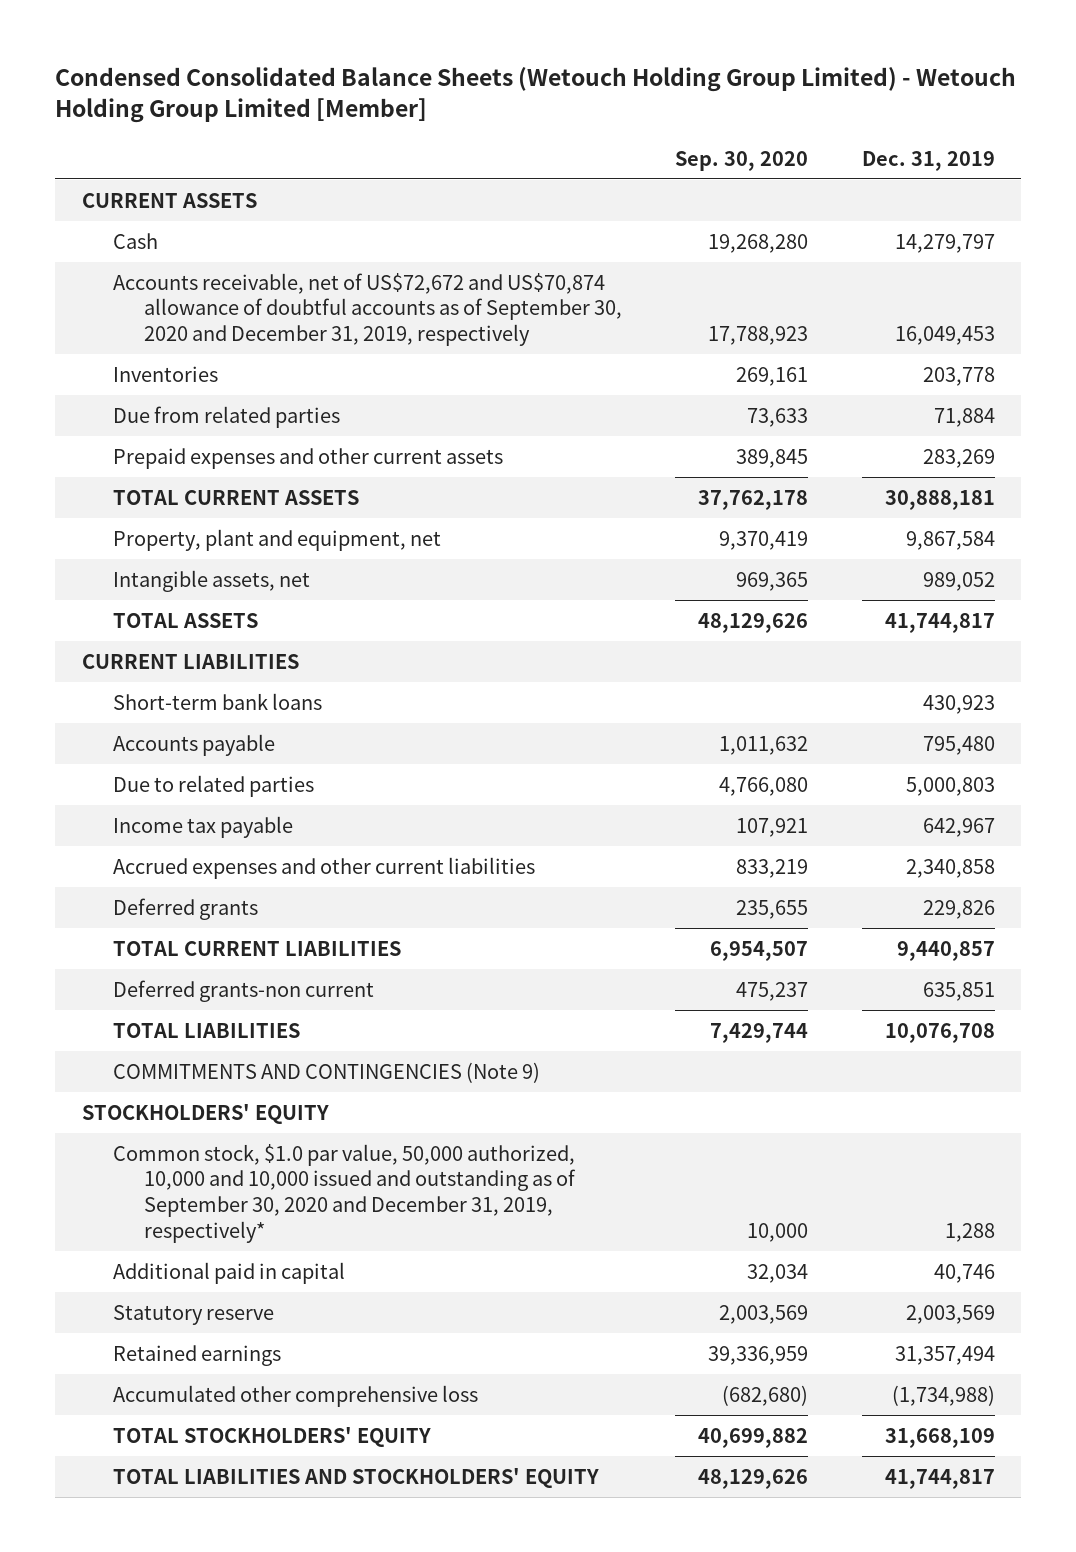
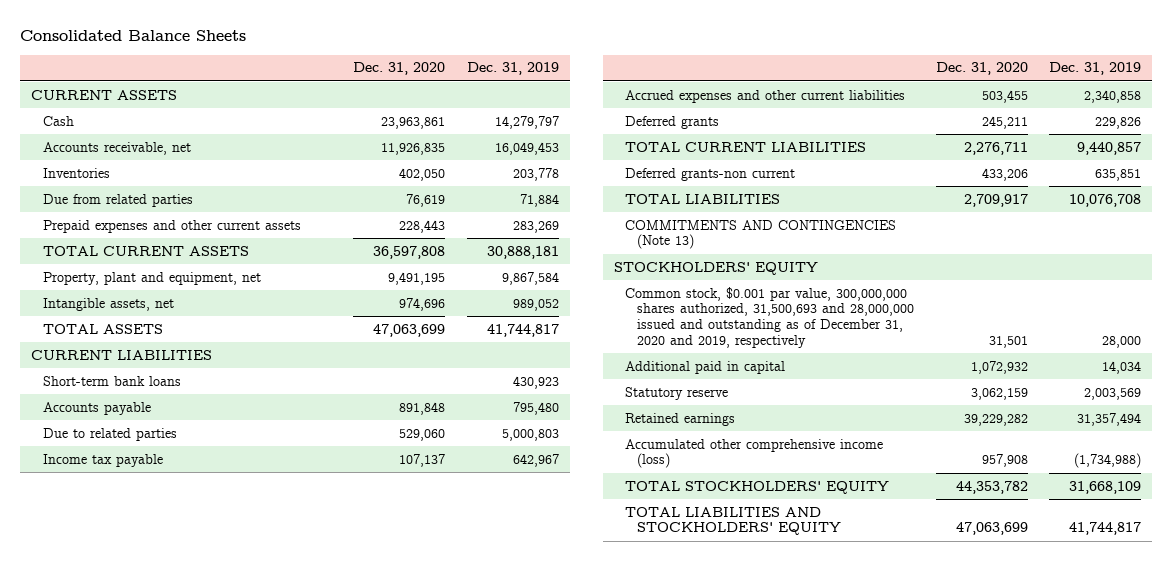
- Condensed Consolidated Balance Sheets (Wetouch Holding Group Limited) - Wetouch Holding Group Limited [Member]
+ Consolidated Balance Sheets
- | Sep. 30, 2020 | Dec. 31, 2019
+ | Dec. 31, 2020 | Dec. 31, 2019
- Accounts receivable, net of US$72,672 and US$70,874 allowance of doubtful accounts as of September 30, 2020 and December 31, 2019, respectively | 17,788,923 | 16,049,453
+ Accounts receivable, net | 11,926,835 | 16,049,453
- COMMITMENTS AND CONTINGENCIES (Note 9)
+ COMMITMENTS AND CONTINGENCIES (Note 13)
- Common stock, $1.0 par value, 50,000 authorized, 10,000 and 10,000 issued and outstanding as of September 30, 2020 and December 31, 2019, respectively* | 10,000 | 1,288
- Additional paid in capital | 32,034 | 40,746
+ Common stock, $0.001 par value, 300,000,000 shares authorized, 31,500,693 and 28,000,000 issued and outstanding as of December 31, 2020 and 2019, respectively | 31,501 | 28,000
+ Additional paid in capital | 1,072,932 | 14,034
- Accumulated other comprehensive loss | (682,680) | (1,734,988)
+ Accumulated other comprehensive income (loss) | 957,908 | (1,734,988)

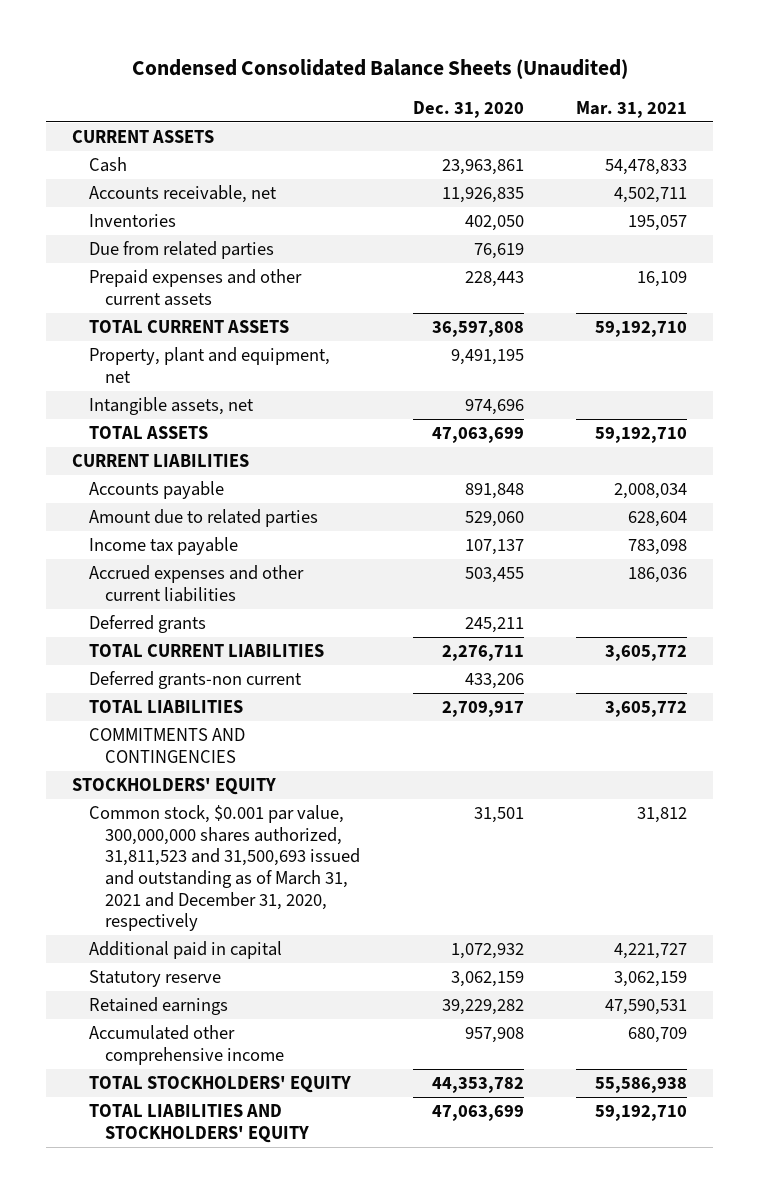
- Consolidated Balance Sheets
+ Condensed Consolidated Balance Sheets (Unaudited)
- | Dec. 31, 2020 | Dec. 31, 2019
+ | Dec. 31, 2020 | Mar. 31, 2021
- Short-term bank loans | | 430,923
- Due to related parties | 529,060 | 5,000,803
+ Amount due to related parties | 529,060 | 628,604
- COMMITMENTS AND CONTINGENCIES (Note 13)
+ COMMITMENTS AND CONTINGENCIES
- Common stock, $0.001 par value, 300,000,000 shares authorized, 31,500,693 and 28,000,000 issued and outstanding as of December 31, 2020 and 2019, respectively | 31,501 | 28,000
+ Common stock, $0.001 par value, 300,000,000 shares authorized, 31,811,523 and 31,500,693 issued and outstanding as of March 31, 2021 and December 31, 2020, respectively | 31,501 | 31,812
- Accumulated other comprehensive income (loss) | 957,908 | (1,734,988)
+ Accumulated other comprehensive income | 957,908 | 680,709

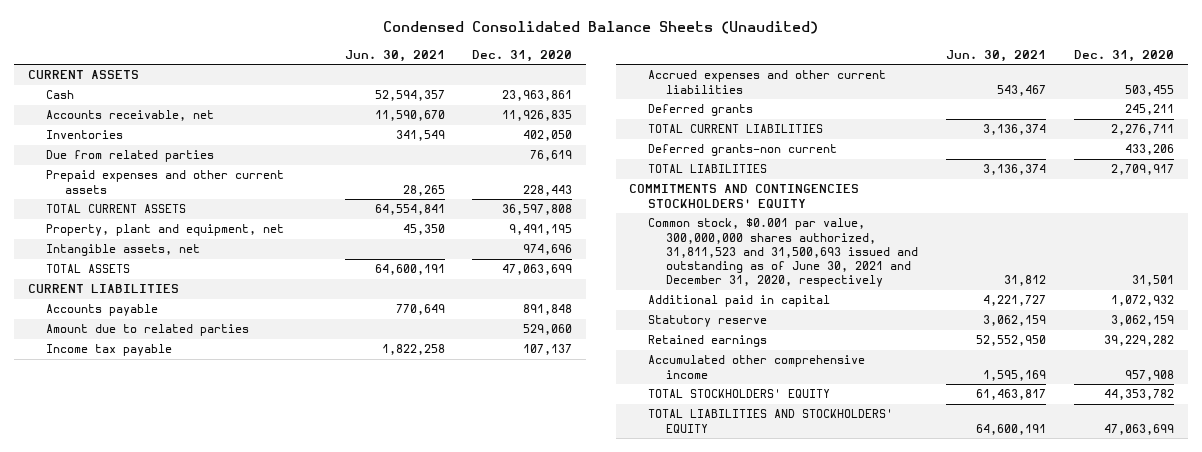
- | Dec. 31, 2020 | Mar. 31, 2021
+ | Jun. 30, 2021 | Dec. 31, 2020
- COMMITMENTS AND CONTINGENCIES
- STOCKHOLDERS' EQUITY
- Common stock, $0.001 par value, 300,000,000 shares authorized, 31,811,523 and 31,500,693 issued and outstanding as of March 31, 2021 and December 31, 2020, respectively | 31,501 | 31,812
+ COMMITMENTS AND CONTINGENCIES STOCKHOLDERS' EQUITY
+ Common stock, $0.001 par value, 300,000,000 shares authorized, 31,811,523 and 31,500,693 issued and outstanding as of June 30, 2021 and December 31, 2020, respectively | 31,812 | 31,501

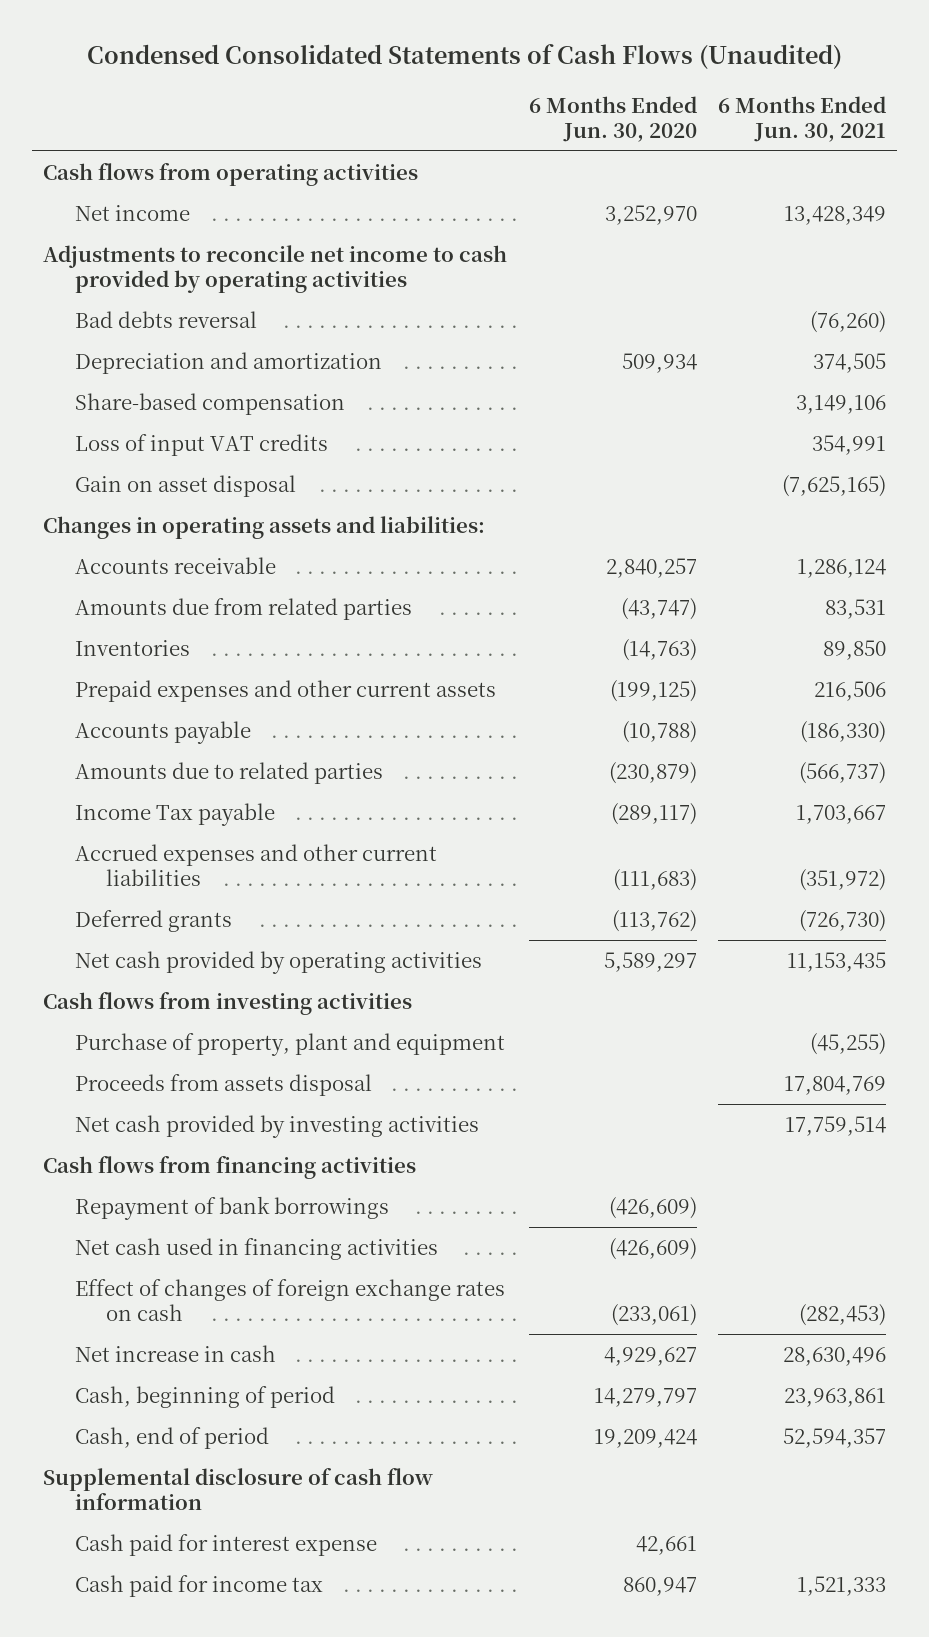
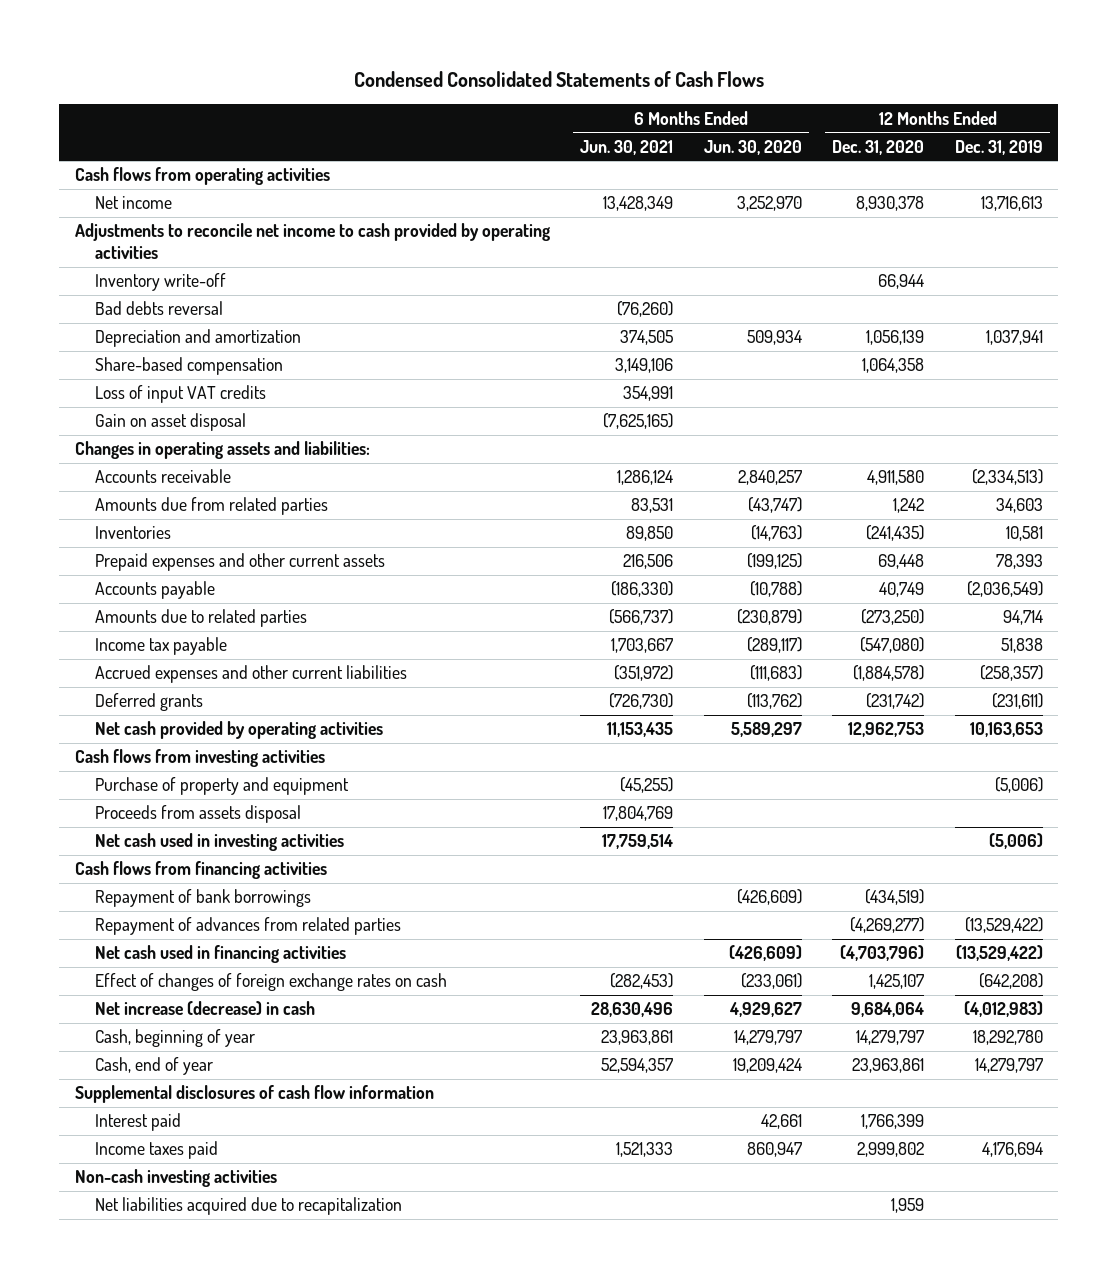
- Condensed Consolidated Statements of Cash Flows (Unaudited)
+ Condensed Consolidated Statements of Cash Flows
- | 6 Months Ended Jun. 30, 2020 | 6 Months Ended Jun. 30, 2021
+ | 6 Months Ended Jun. 30, 2021 | 6 Months Ended Jun. 30, 2020 | 12 Months Ended Dec. 31, 2020 | 12 Months Ended Dec. 31, 2019
+ Inventory write-off | | | 66,944 |
- Income Tax payable | (289,117) | 1,703,667
+ Income tax payable | 1,703,667 | (289,117) | (547,080) | 51,838
- Purchase of property, plant and equipment | | (45,255)
+ Purchase of property and equipment | (45,255) | | | (5,006)
- Net cash provided by investing activities | | 17,759,514
+ Net cash used in investing activities | 17,759,514 | | | (5,006)
+ Repayment of advances from related parties | | | (4,269,277) | (13,529,422)
- Net increase in cash | 4,929,627 | 28,630,496
- Cash, beginning of period | 14,279,797 | 23,963,861
- Cash, end of period | 19,209,424 | 52,594,357
- Supplemental disclosure of cash flow information
- Cash paid for interest expense | 42,661 |
- Cash paid for income tax | 860,947 | 1,521,333
+ Net increase (decrease) in cash | 28,630,496 | 4,929,627 | 9,684,064 | (4,012,983)
+ Cash, beginning of year | 23,963,861 | 14,279,797 | 14,279,797 | 18,292,780
+ Cash, end of year | 52,594,357 | 19,209,424 | 23,963,861 | 14,279,797
+ Supplemental disclosures of cash flow information
+ Interest paid | | 42,661 | 1,766,399 |
+ Income taxes paid | 1,521,333 | 860,947 | 2,999,802 | 4,176,694
+ Non-cash investing activities
+ Net liabilities acquired due to recapitalization | | | 1,959 |

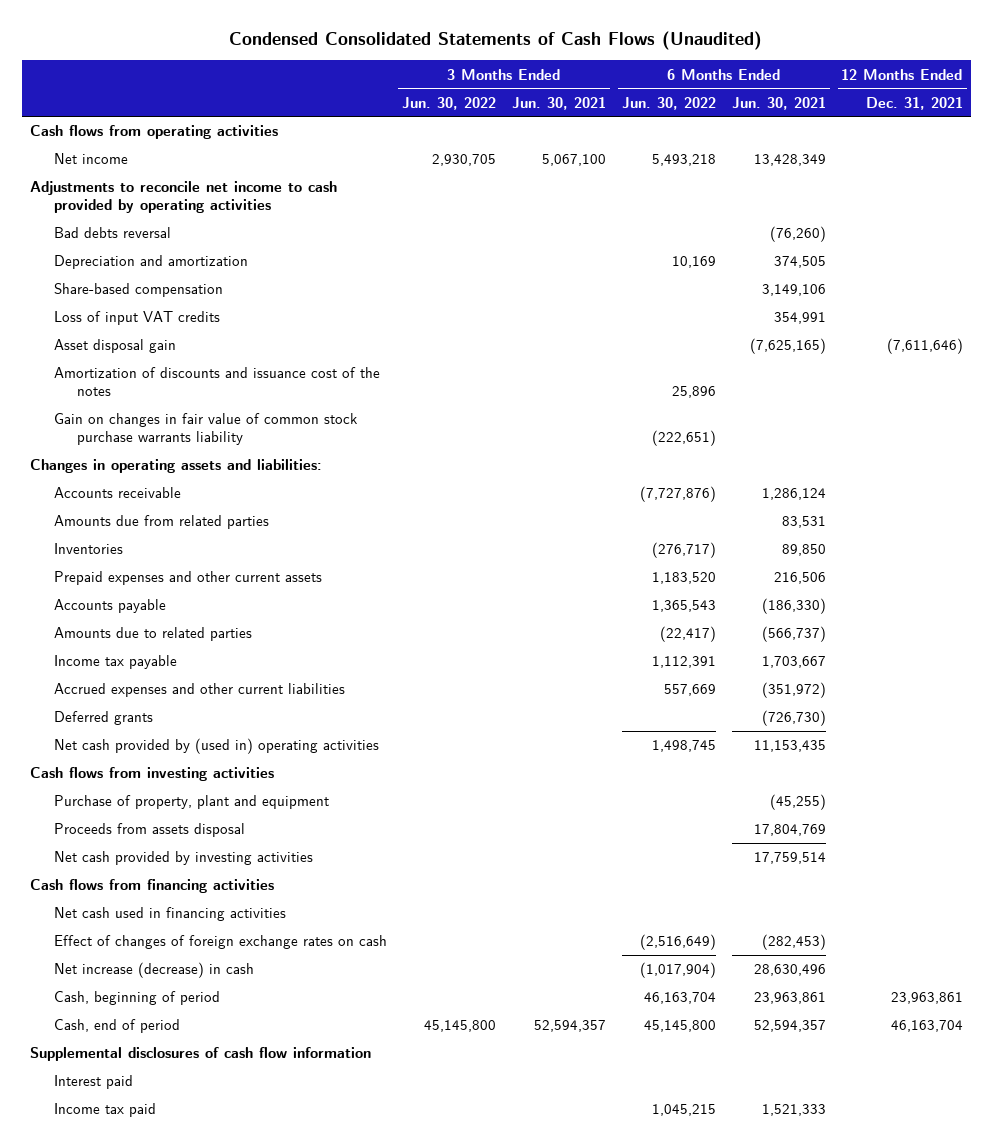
- Condensed Consolidated Statements of Cash Flows
+ Condensed Consolidated Statements of Cash Flows (Unaudited)
- | 6 Months Ended Jun. 30, 2021 | 6 Months Ended Jun. 30, 2020 | 12 Months Ended Dec. 31, 2020 | 12 Months Ended Dec. 31, 2019
+ | 3 Months Ended Jun. 30, 2022 | 3 Months Ended Jun. 30, 2021 | 6 Months Ended Jun. 30, 2022 | 6 Months Ended Jun. 30, 2021 | 12 Months Ended Dec. 31, 2021
- Inventory write-off | | | 66,944 |
- Gain on asset disposal | (7,625,165) | | |
+ Asset disposal gain | | | | (7,625,165) | (7,611,646)
+ Amortization of discounts and issuance cost of the notes | | | 25,896 | |
+ Gain on changes in fair value of common stock purchase warrants liability | | | (222,651) | |
- Net cash provided by operating activities | 11,153,435 | 5,589,297 | 12,962,753 | 10,163,653
+ Net cash provided by (used in) operating activities | | | 1,498,745 | 11,153,435 |
- Purchase of property and equipment | (45,255) | | | (5,006)
+ Purchase of property, plant and equipment | | | | (45,255) |
- Net cash used in investing activities | 17,759,514 | | | (5,006)
+ Net cash provided by investing activities | | | | 17,759,514 |
- Repayment of bank borrowings | | (426,609) | (434,519) |
- Repayment of advances from related parties | | | (4,269,277) | (13,529,422)
- Cash, beginning of year | 23,963,861 | 14,279,797 | 14,279,797 | 18,292,780
- Cash, end of year | 52,594,357 | 19,209,424 | 23,963,861 | 14,279,797
+ Cash, beginning of period | | | 46,163,704 | 23,963,861 | 23,963,861
+ Cash, end of period | 45,145,800 | 52,594,357 | 45,145,800 | 52,594,357 | 46,163,704
- Income taxes paid | 1,521,333 | 860,947 | 2,999,802 | 4,176,694
- Non-cash investing activities
- Net liabilities acquired due to recapitalization | | | 1,959 |
+ Income tax paid | | | 1,045,215 | 1,521,333 |

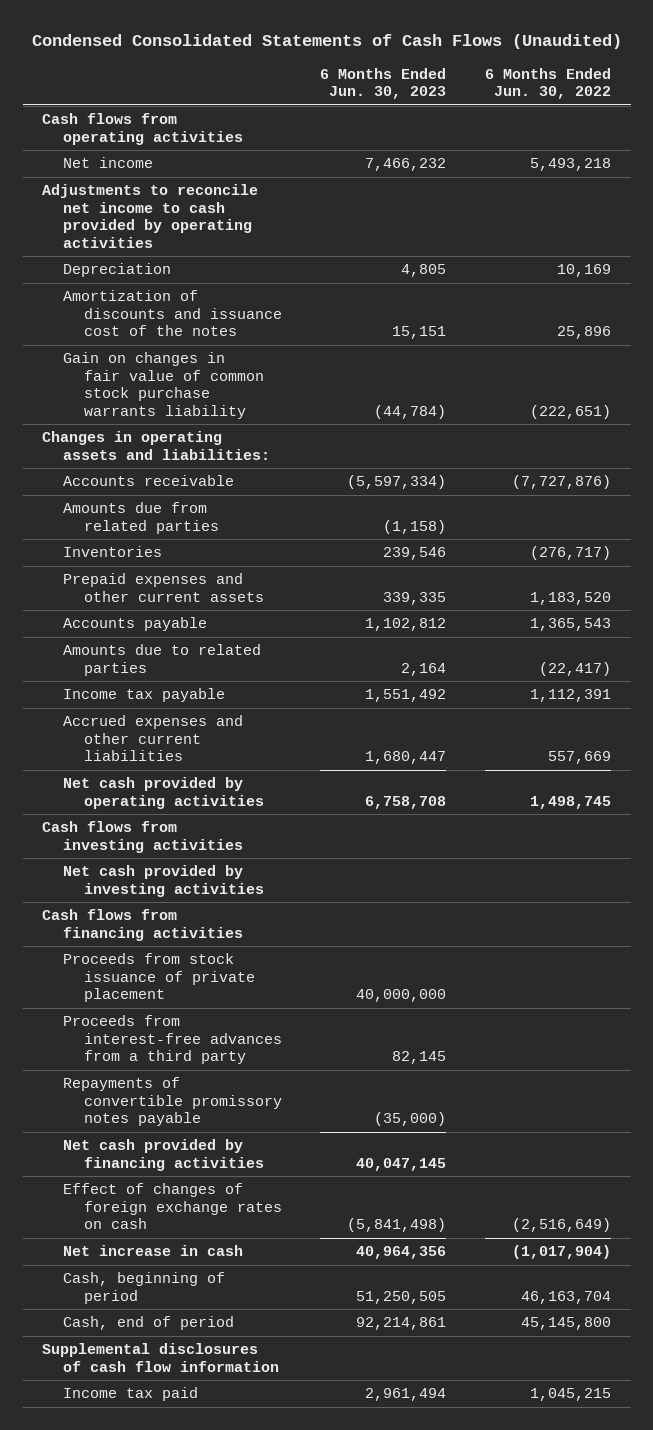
- | 3 Months Ended Jun. 30, 2022 | 3 Months Ended Jun. 30, 2021 | 6 Months Ended Jun. 30, 2022 | 6 Months Ended Jun. 30, 2021 | 12 Months Ended Dec. 31, 2021
+ | 6 Months Ended Jun. 30, 2023 | 6 Months Ended Jun. 30, 2022
- Bad debts reversal | | | | (76,260) |
- Depreciation and amortization | | | 10,169 | 374,505 |
- Share-based compensation | | | | 3,149,106 |
- Loss of input VAT credits | | | | 354,991 |
- Asset disposal gain | | | | (7,625,165) | (7,611,646)
+ Depreciation | 4,805 | 10,169
- Deferred grants | | | | (726,730) |
- Net cash provided by (used in) operating activities | | | 1,498,745 | 11,153,435 |
+ Net cash provided by operating activities | 6,758,708 | 1,498,745
- Purchase of property, plant and equipment | | | | (45,255) |
- Proceeds from assets disposal | | | | 17,804,769 |
- Net cash used in financing activities
+ Proceeds from stock issuance of private placement | 40,000,000 |
+ Proceeds from interest-free advances from a third party | 82,145 |
+ Repayments of convertible promissory notes payable | (35,000) |
+ Net cash provided by financing activities | 40,047,145 |
- Net increase (decrease) in cash | | | (1,017,904) | 28,630,496 |
+ Net increase in cash | 40,964,356 | (1,017,904)
- Interest paid

